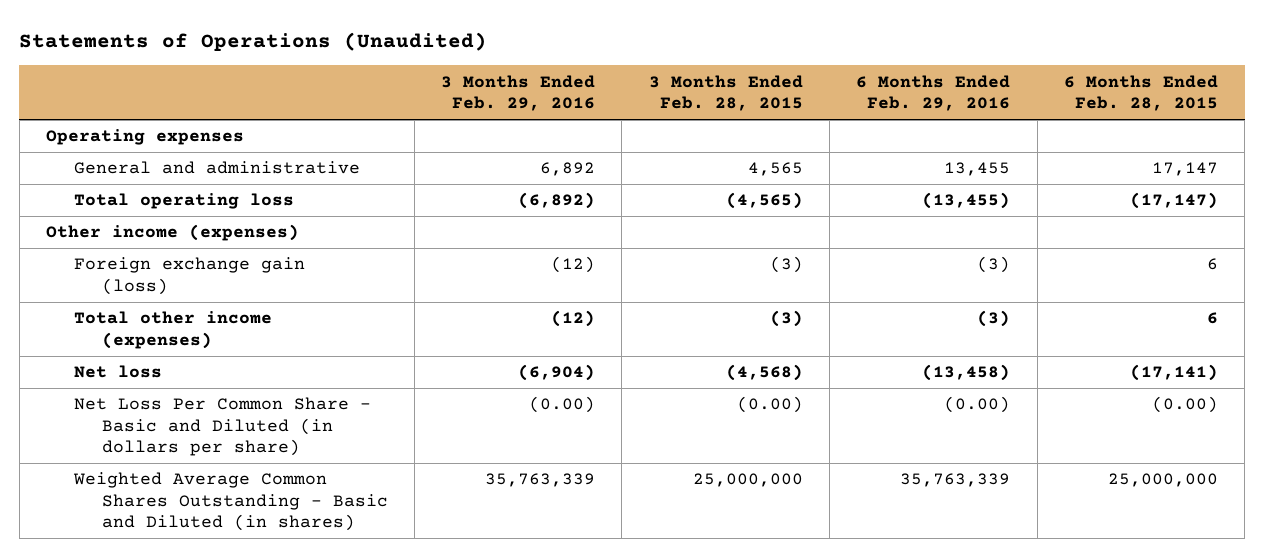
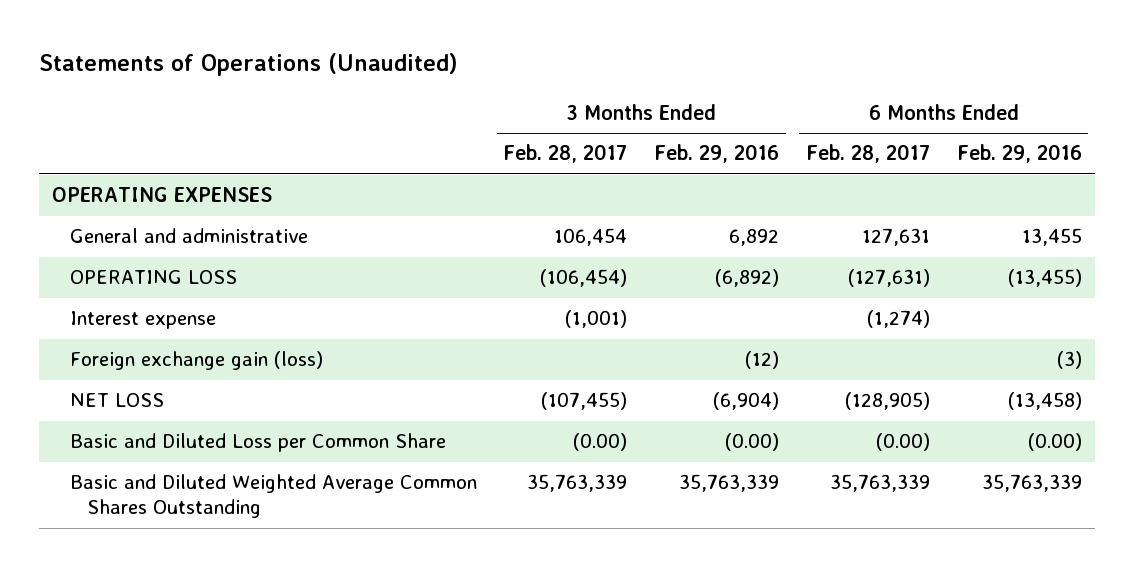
- | 3 Months Ended Feb. 29, 2016 | 3 Months Ended Feb. 28, 2015 | 6 Months Ended Feb. 29, 2016 | 6 Months Ended Feb. 28, 2015
+ | 3 Months Ended Feb. 28, 2017 | 3 Months Ended Feb. 29, 2016 | 6 Months Ended Feb. 28, 2017 | 6 Months Ended Feb. 29, 2016
- Operating expenses
+ OPERATING EXPENSES
- Total operating loss | (6,892) | (4,565) | (13,455) | (17,147)
- Other income (expenses)
+ OPERATING LOSS | (106,454) | (6,892) | (127,631) | (13,455)
+ Interest expense | (1,001) | | (1,274) |
- Total other income (expenses) | (12) | (3) | (3) | 6
- Net loss | (6,904) | (4,568) | (13,458) | (17,141)
- Net Loss Per Common Share - Basic and Diluted (in dollars per share) | (0.00) | (0.00) | (0.00) | (0.00)
- Weighted Average Common Shares Outstanding - Basic and Diluted (in shares) | 35,763,339 | 25,000,000 | 35,763,339 | 25,000,000
+ NET LOSS | (107,455) | (6,904) | (128,905) | (13,458)
+ Basic and Diluted Loss per Common Share | (0.00) | (0.00) | (0.00) | (0.00)
+ Basic and Diluted Weighted Average Common Shares Outstanding | 35,763,339 | 35,763,339 | 35,763,339 | 35,763,339

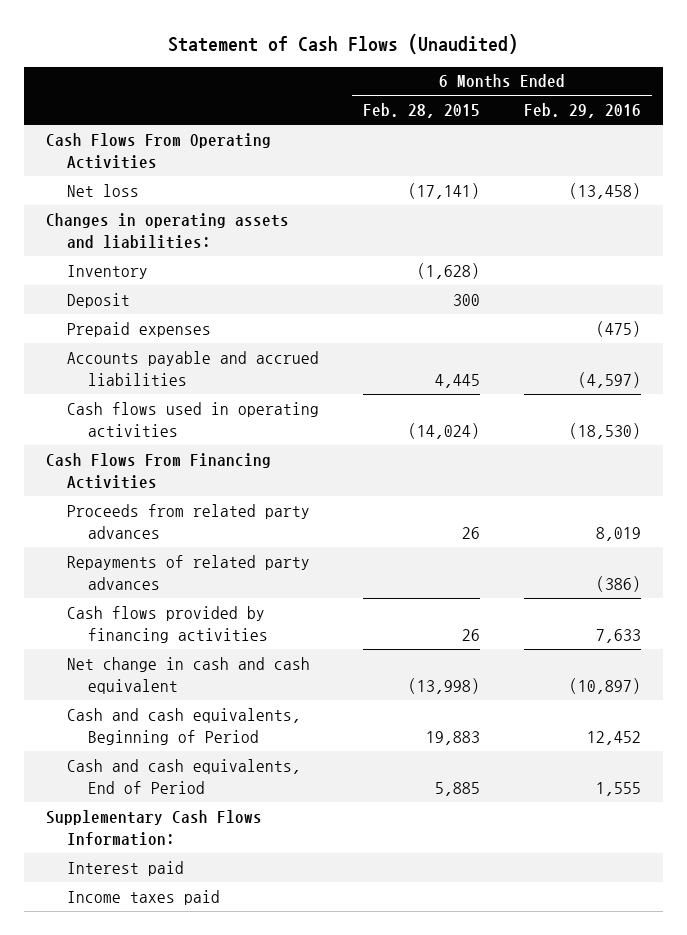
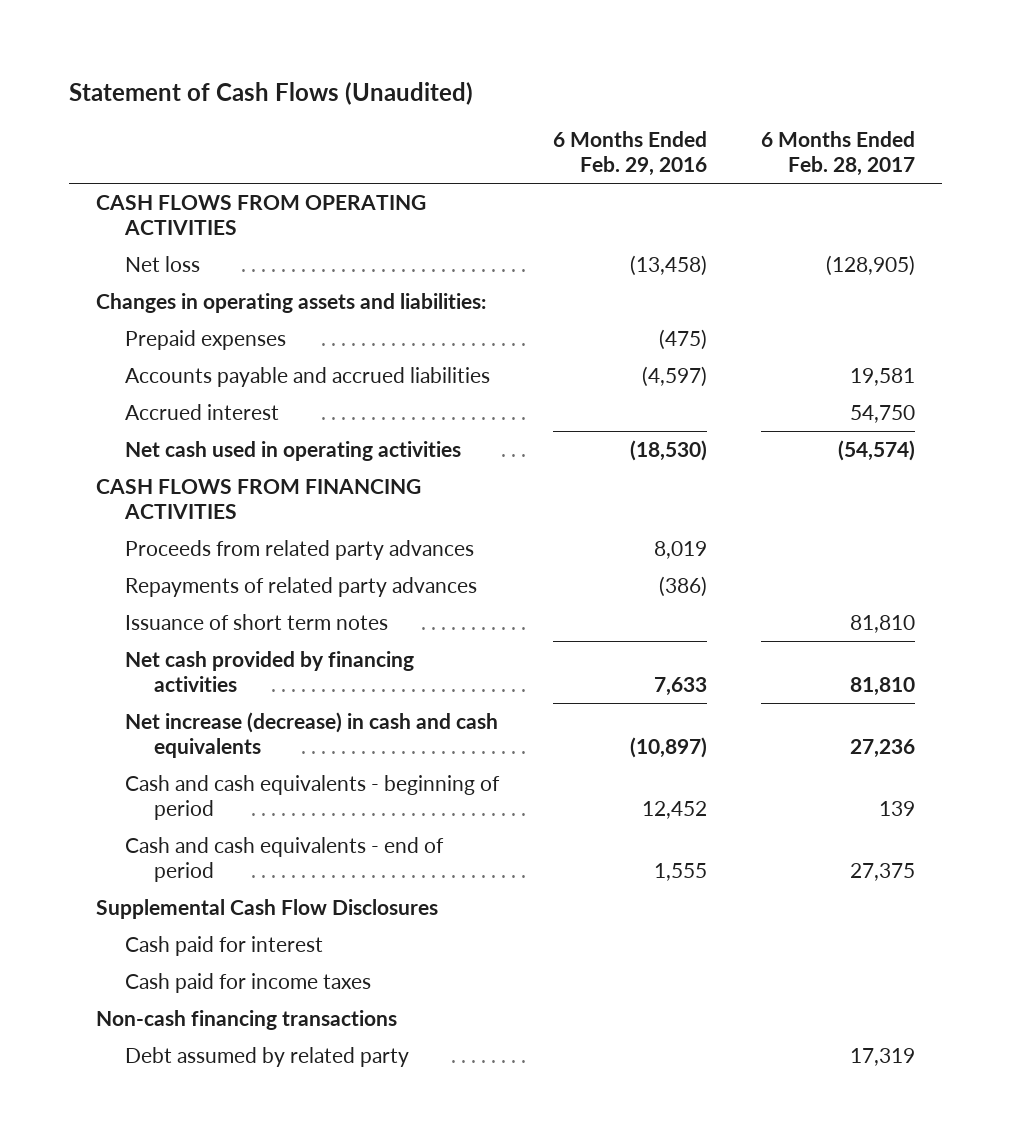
- | 6 Months Ended Feb. 28, 2015 | 6 Months Ended Feb. 29, 2016
+ | 6 Months Ended Feb. 29, 2016 | 6 Months Ended Feb. 28, 2017
- Cash Flows From Operating Activities
+ CASH FLOWS FROM OPERATING ACTIVITIES
- Inventory | (1,628) |
- Deposit | 300 |
- Cash flows used in operating activities | (14,024) | (18,530)
- Cash Flows From Financing Activities
+ Accrued interest | | 54,750
+ Net cash used in operating activities | (18,530) | (54,574)
+ CASH FLOWS FROM FINANCING ACTIVITIES
- Cash flows provided by financing activities | 26 | 7,633
- Net change in cash and cash equivalent | (13,998) | (10,897)
- Cash and cash equivalents, Beginning of Period | 19,883 | 12,452
- Cash and cash equivalents, End of Period | 5,885 | 1,555
- Supplementary Cash Flows Information:
- Interest paid
- Income taxes paid
+ Issuance of short term notes | | 81,810
+ Net cash provided by financing activities | 7,633 | 81,810
+ Net increase (decrease) in cash and cash equivalents | (10,897) | 27,236
+ Cash and cash equivalents - beginning of period | 12,452 | 139
+ Cash and cash equivalents - end of period | 1,555 | 27,375
+ Supplemental Cash Flow Disclosures
+ Cash paid for interest
+ Cash paid for income taxes
+ Non-cash financing transactions
+ Debt assumed by related party | | 17,319

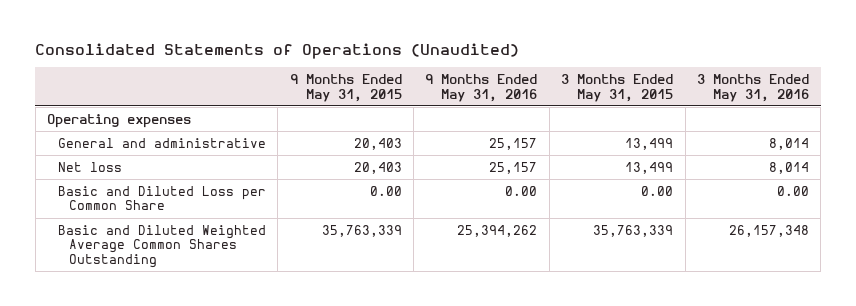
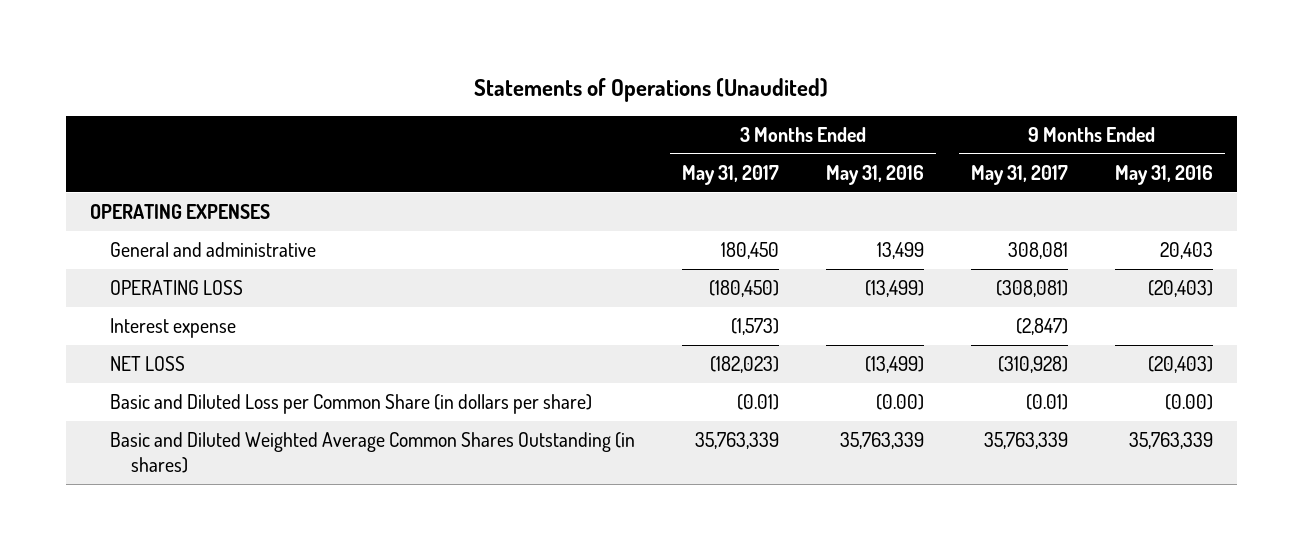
- Consolidated Statements of Operations (Unaudited)
+ Statements of Operations (Unaudited)
- | 9 Months Ended May 31, 2015 | 9 Months Ended May 31, 2016 | 3 Months Ended May 31, 2015 | 3 Months Ended May 31, 2016
+ | 3 Months Ended May 31, 2017 | 3 Months Ended May 31, 2016 | 9 Months Ended May 31, 2017 | 9 Months Ended May 31, 2016
- Operating expenses
- General and administrative | 20,403 | 25,157 | 13,499 | 8,014
- Net loss | 20,403 | 25,157 | 13,499 | 8,014
- Basic and Diluted Loss per Common Share | 0.00 | 0.00 | 0.00 | 0.00
- Basic and Diluted Weighted Average Common Shares Outstanding | 35,763,339 | 25,394,262 | 35,763,339 | 26,157,348
+ OPERATING EXPENSES
+ General and administrative | 180,450 | 13,499 | 308,081 | 20,403
+ OPERATING LOSS | (180,450) | (13,499) | (308,081) | (20,403)
+ Interest expense | (1,573) | | (2,847) |
+ NET LOSS | (182,023) | (13,499) | (310,928) | (20,403)
+ Basic and Diluted Loss per Common Share (in dollars per share) | (0.01) | (0.00) | (0.01) | (0.00)
+ Basic and Diluted Weighted Average Common Shares Outstanding (in shares) | 35,763,339 | 35,763,339 | 35,763,339 | 35,763,339

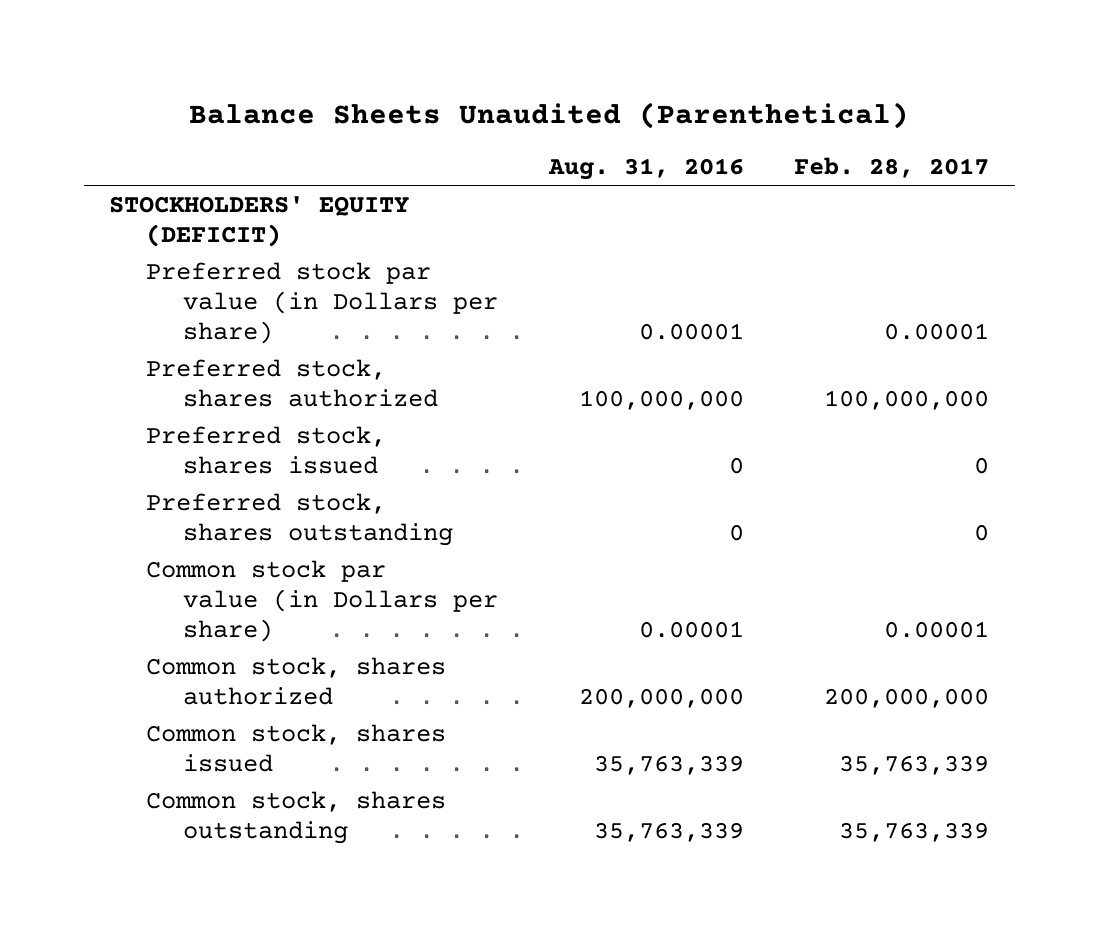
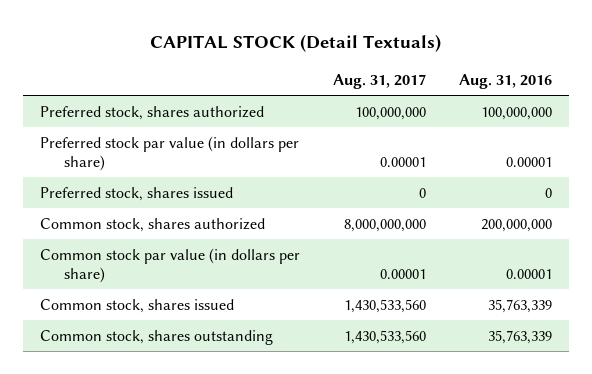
- Balance Sheets Unaudited (Parenthetical)
+ CAPITAL STOCK (Detail Textuals)
- | Aug. 31, 2016 | Feb. 28, 2017
+ | Aug. 31, 2017 | Aug. 31, 2016
- STOCKHOLDERS' EQUITY (DEFICIT)
- Preferred stock par value (in Dollars per share) | 0.00001 | 0.00001
+ Preferred stock par value (in dollars per share) | 0.00001 | 0.00001
- Preferred stock, shares outstanding | 0 | 0
- Common stock par value (in Dollars per share) | 0.00001 | 0.00001
+ Common stock par value (in dollars per share) | 0.00001 | 0.00001

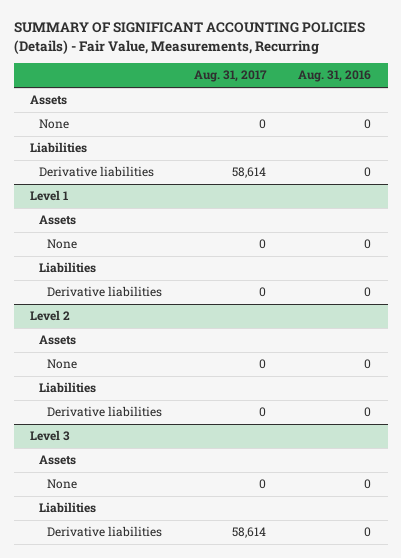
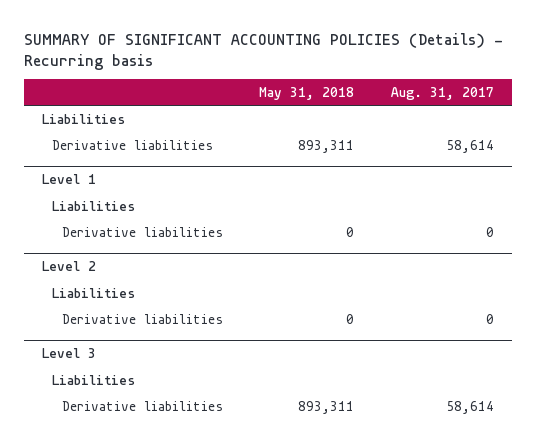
- SUMMARY OF SIGNIFICANT ACCOUNTING POLICIES (Details) - Fair Value, Measurements, Recurring
+ SUMMARY OF SIGNIFICANT ACCOUNTING POLICIES (Details) - Recurring basis
- | Aug. 31, 2017 | Aug. 31, 2016
+ | May 31, 2018 | Aug. 31, 2017
- Assets
- None | 0 | 0
@ Level 1
- Assets
- None | 0 | 0
@ Level 2
- Assets
- None | 0 | 0
@ Level 3
- Assets
- None | 0 | 0

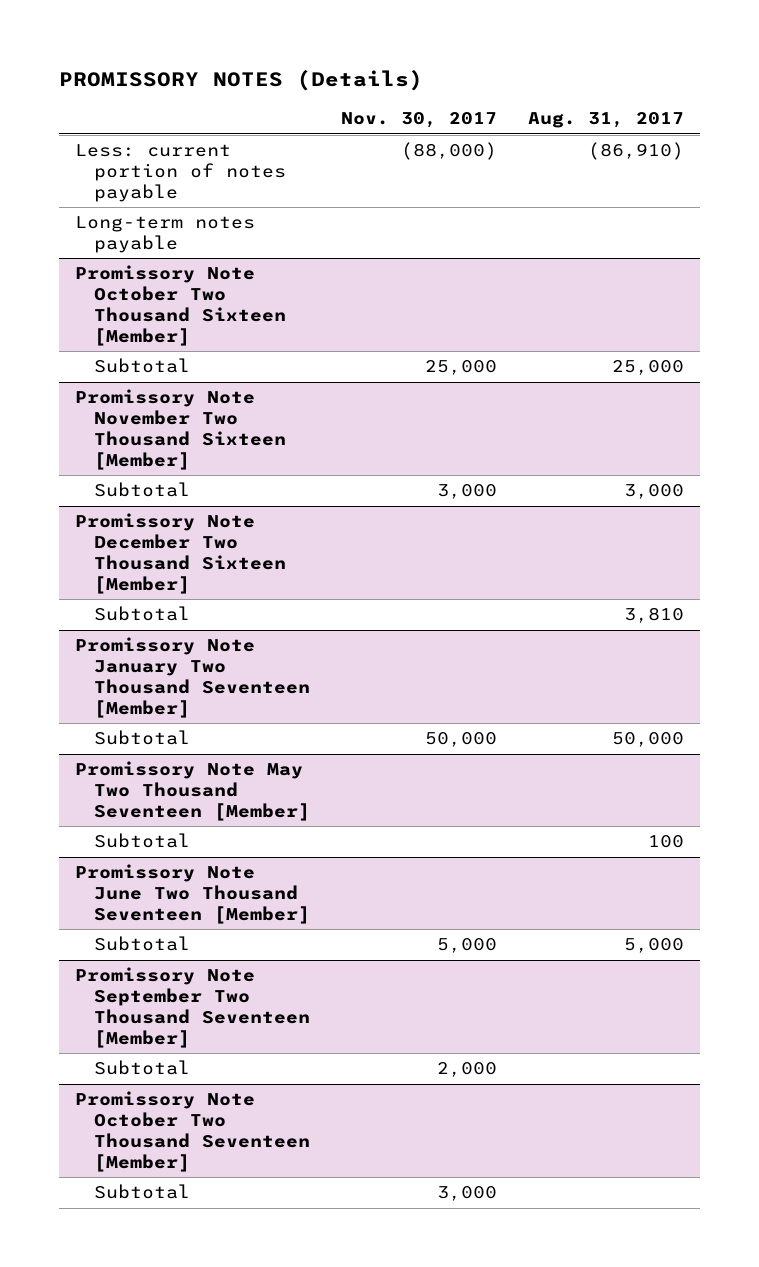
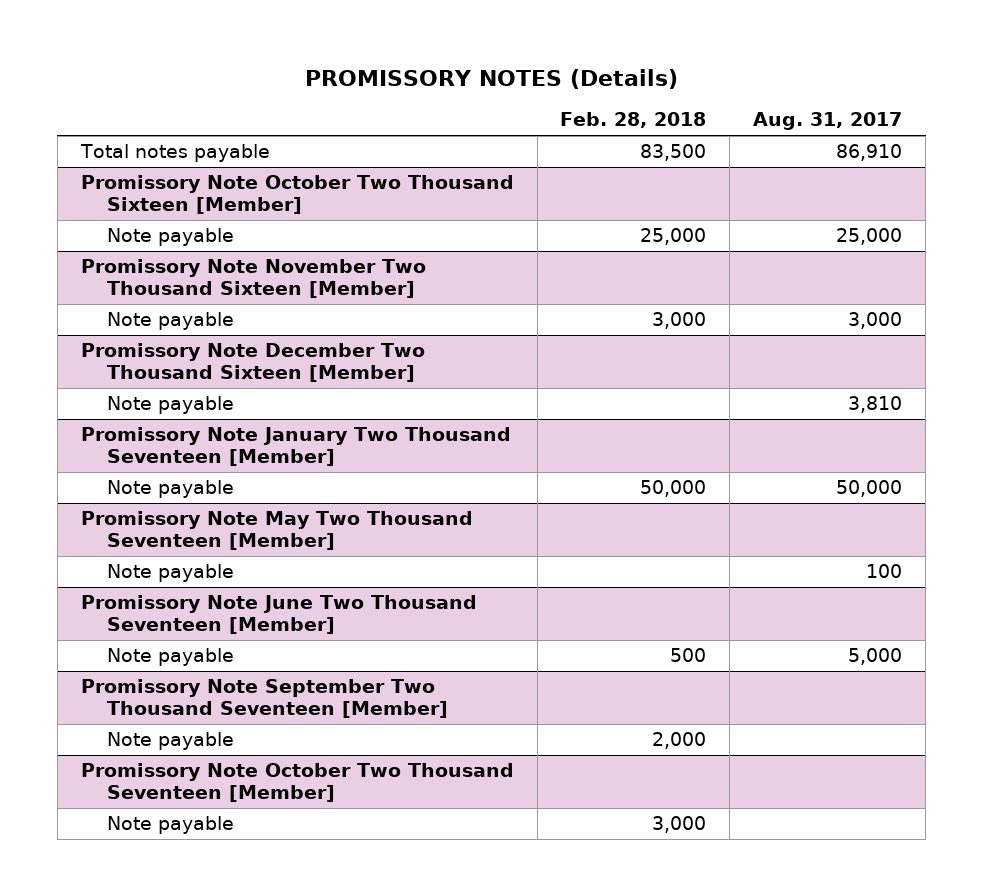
- | Nov. 30, 2017 | Aug. 31, 2017
+ | Feb. 28, 2018 | Aug. 31, 2017
- Less: current portion of notes payable | (88,000) | (86,910)
- Long-term notes payable
+ Total notes payable | 83,500 | 86,910
@ Promissory Note October Two Thousand Sixteen [Member]
- Subtotal | 25,000 | 25,000
+ Note payable | 25,000 | 25,000
@ Promissory Note November Two Thousand Sixteen [Member]
- Subtotal | 3,000 | 3,000
+ Note payable | 3,000 | 3,000
@ Promissory Note December Two Thousand Sixteen [Member]
- Subtotal | | 3,810
+ Note payable | | 3,810
@ Promissory Note January Two Thousand Seventeen [Member]
- Subtotal | 50,000 | 50,000
+ Note payable | 50,000 | 50,000
@ Promissory Note May Two Thousand Seventeen [Member]
- Subtotal | | 100
+ Note payable | | 100
@ Promissory Note June Two Thousand Seventeen [Member]
- Subtotal | 5,000 | 5,000
+ Note payable | 500 | 5,000
@ Promissory Note September Two Thousand Seventeen [Member]
- Subtotal | 2,000 |
+ Note payable | 2,000 |
@ Promissory Note October Two Thousand Seventeen [Member]
- Subtotal | 3,000 |
+ Note payable | 3,000 |

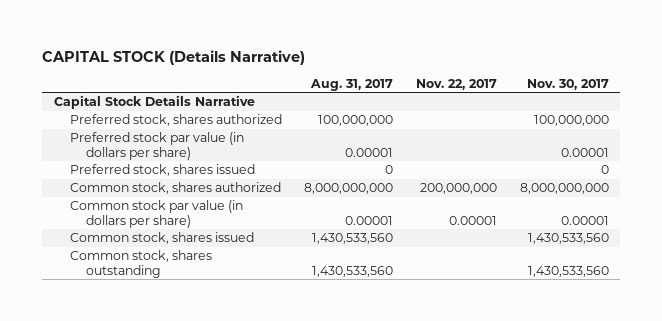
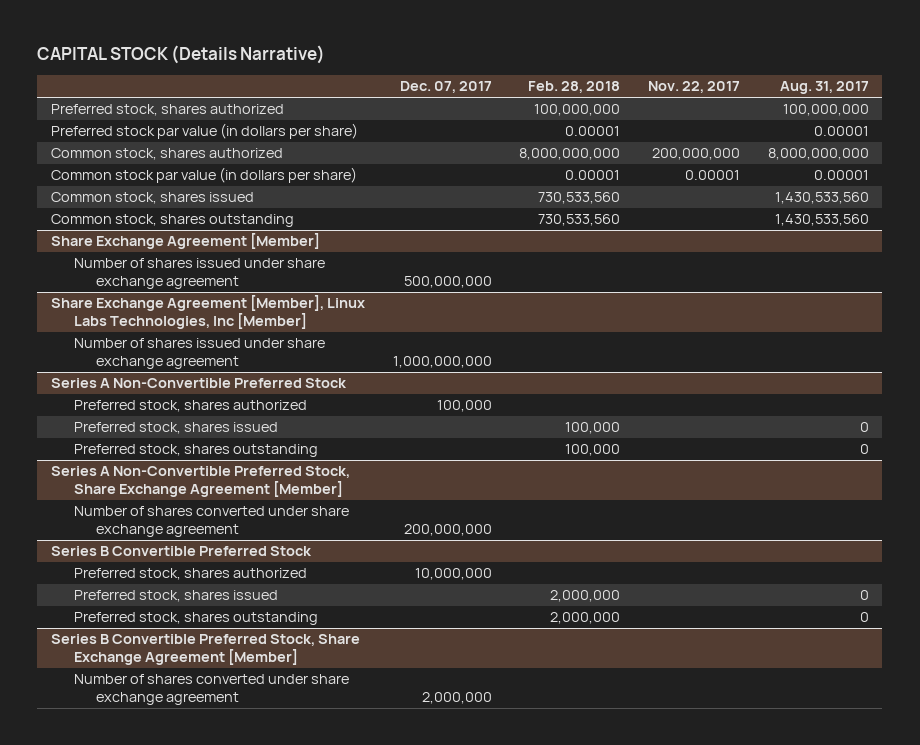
- | Aug. 31, 2017 | Nov. 22, 2017 | Nov. 30, 2017
+ | Dec. 07, 2017 | Feb. 28, 2018 | Nov. 22, 2017 | Aug. 31, 2017
- Capital Stock Details Narrative
- Preferred stock, shares issued | 0 | | 0
+ Share Exchange Agreement [Member]
+ Number of shares issued under share exchange agreement | 500,000,000 | | |
+ Share Exchange Agreement [Member], Linux Labs Technologies, Inc [Member]
+ Number of shares issued under share exchange agreement | 1,000,000,000 | | |
+ Series A Non-Convertible Preferred Stock
+ Preferred stock, shares authorized | 100,000 | | |
+ Preferred stock, shares issued | | 100,000 | | 0
+ Preferred stock, shares outstanding | | 100,000 | | 0
+ Series A Non-Convertible Preferred Stock, Share Exchange Agreement [Member]
+ Number of shares converted under share exchange agreement | 200,000,000 | | |
+ Series B Convertible Preferred Stock
+ Preferred stock, shares authorized | 10,000,000 | | |
+ Preferred stock, shares issued | | 2,000,000 | | 0
+ Preferred stock, shares outstanding | | 2,000,000 | | 0
+ Series B Convertible Preferred Stock, Share Exchange Agreement [Member]
+ Number of shares converted under share exchange agreement | 2,000,000 | | |

